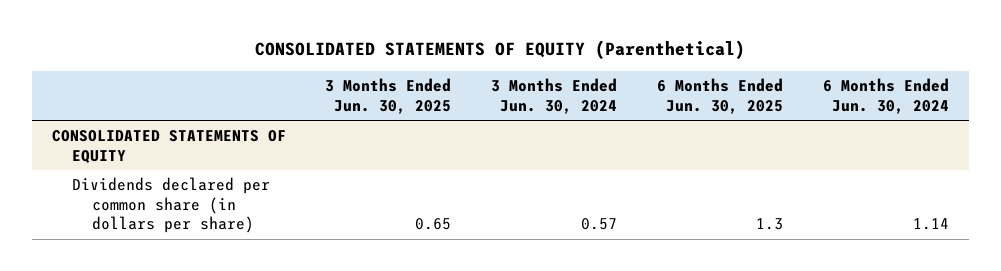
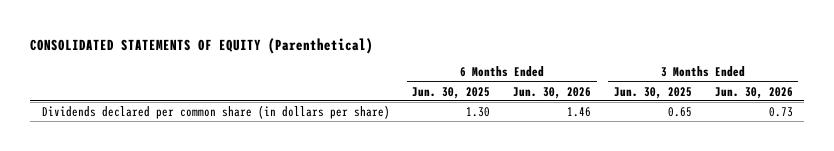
- | 3 Months Ended Jun. 30, 2025 | 3 Months Ended Jun. 30, 2024 | 6 Months Ended Jun. 30, 2025 | 6 Months Ended Jun. 30, 2024
+ | 6 Months Ended Jun. 30, 2025 | 6 Months Ended Jun. 30, 2026 | 3 Months Ended Jun. 30, 2025 | 3 Months Ended Jun. 30, 2026
- CONSOLIDATED STATEMENTS OF EQUITY
- Dividends declared per common share (in dollars per share) | 0.65 | 0.57 | 1.3 | 1.14
+ Dividends declared per common share (in dollars per share) | 1.30 | 1.46 | 0.65 | 0.73

